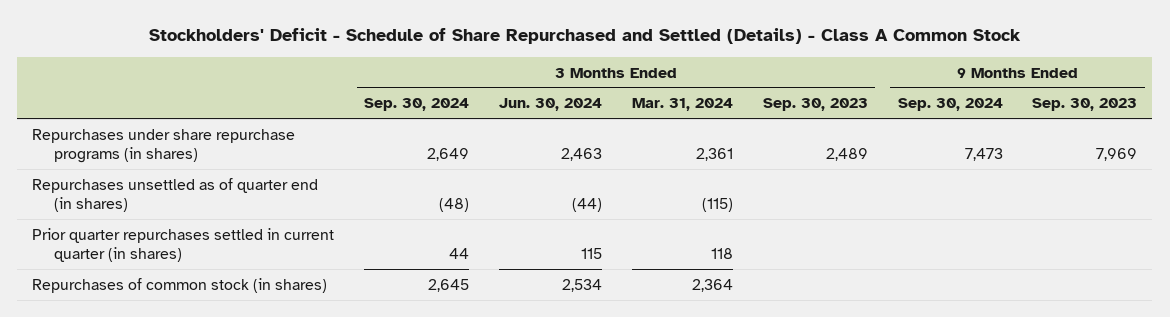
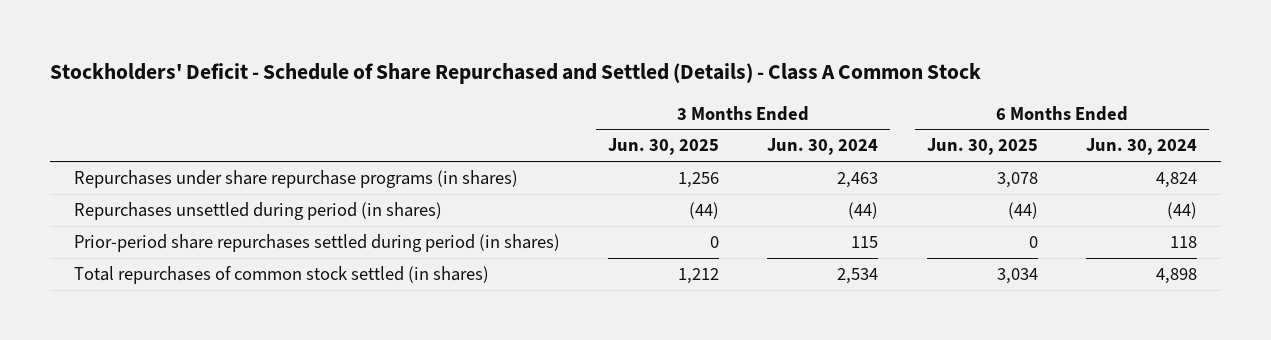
- | 3 Months Ended Sep. 30, 2024 | 3 Months Ended Jun. 30, 2024 | 3 Months Ended Mar. 31, 2024 | 3 Months Ended Sep. 30, 2023 | 9 Months Ended Sep. 30, 2024 | 9 Months Ended Sep. 30, 2023
+ | 3 Months Ended Jun. 30, 2025 | 3 Months Ended Jun. 30, 2024 | 6 Months Ended Jun. 30, 2025 | 6 Months Ended Jun. 30, 2024
- Repurchases unsettled as of quarter end (in shares) | (48) | (44) | (115) | | |
- Prior quarter repurchases settled in current quarter (in shares) | 44 | 115 | 118 | | |
- Repurchases of common stock (in shares) | 2,645 | 2,534 | 2,364 | | |
+ Repurchases unsettled during period (in shares) | (44) | (44) | (44) | (44)
+ Prior-period share repurchases settled during period (in shares) | 0 | 115 | 0 | 118
+ Total repurchases of common stock settled (in shares) | 1,212 | 2,534 | 3,034 | 4,898

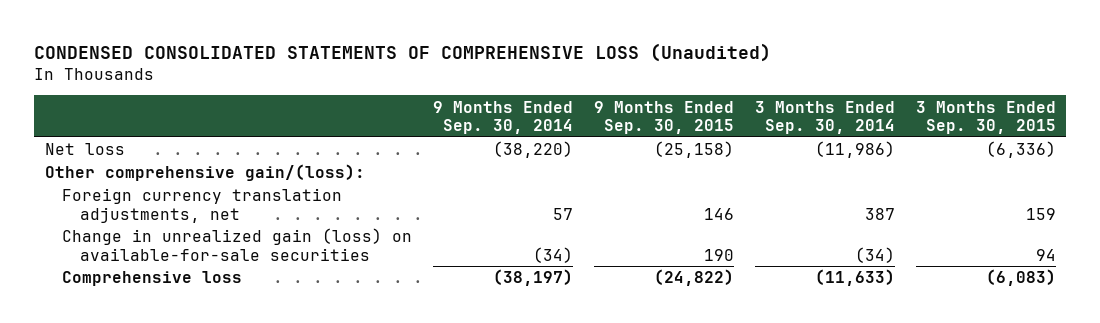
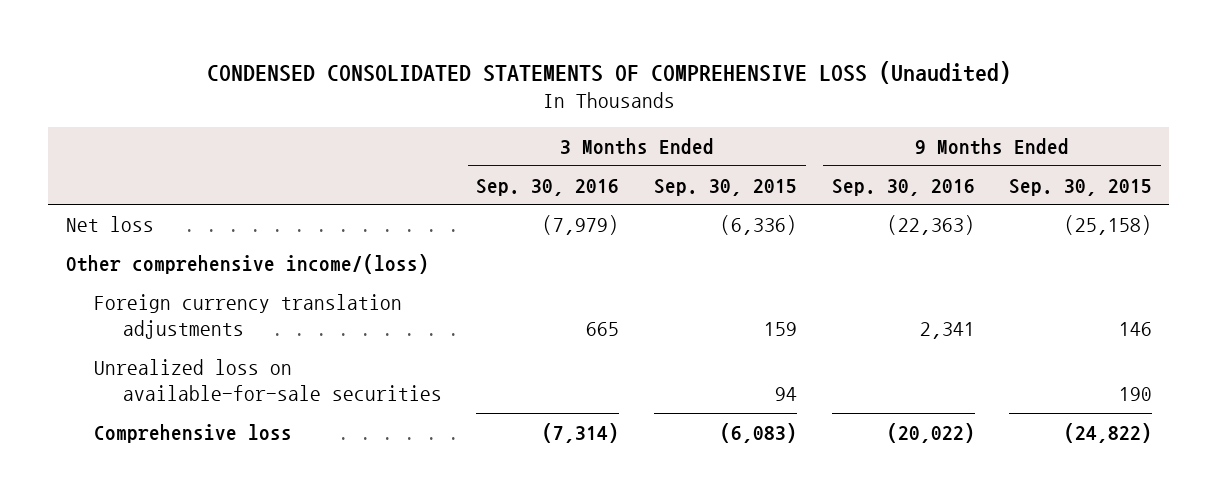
- | 9 Months Ended Sep. 30, 2014 | 9 Months Ended Sep. 30, 2015 | 3 Months Ended Sep. 30, 2014 | 3 Months Ended Sep. 30, 2015
+ | 3 Months Ended Sep. 30, 2016 | 3 Months Ended Sep. 30, 2015 | 9 Months Ended Sep. 30, 2016 | 9 Months Ended Sep. 30, 2015
- Other comprehensive gain/(loss):
- Foreign currency translation adjustments, net | 57 | 146 | 387 | 159
- Change in unrealized gain (loss) on available-for-sale securities | (34) | 190 | (34) | 94
+ Other comprehensive income/(loss)
+ Foreign currency translation adjustments | 665 | 159 | 2,341 | 146
+ Unrealized loss on available-for-sale securities | | 94 | | 190

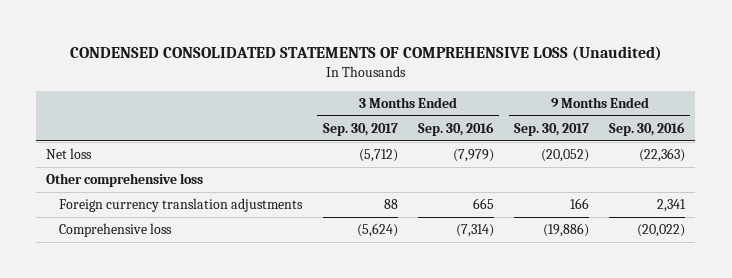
- | 3 Months Ended Sep. 30, 2016 | 3 Months Ended Sep. 30, 2015 | 9 Months Ended Sep. 30, 2016 | 9 Months Ended Sep. 30, 2015
+ | 3 Months Ended Sep. 30, 2017 | 3 Months Ended Sep. 30, 2016 | 9 Months Ended Sep. 30, 2017 | 9 Months Ended Sep. 30, 2016
- Other comprehensive income/(loss)
+ Other comprehensive loss
- Unrealized loss on available-for-sale securities | | 94 | | 190

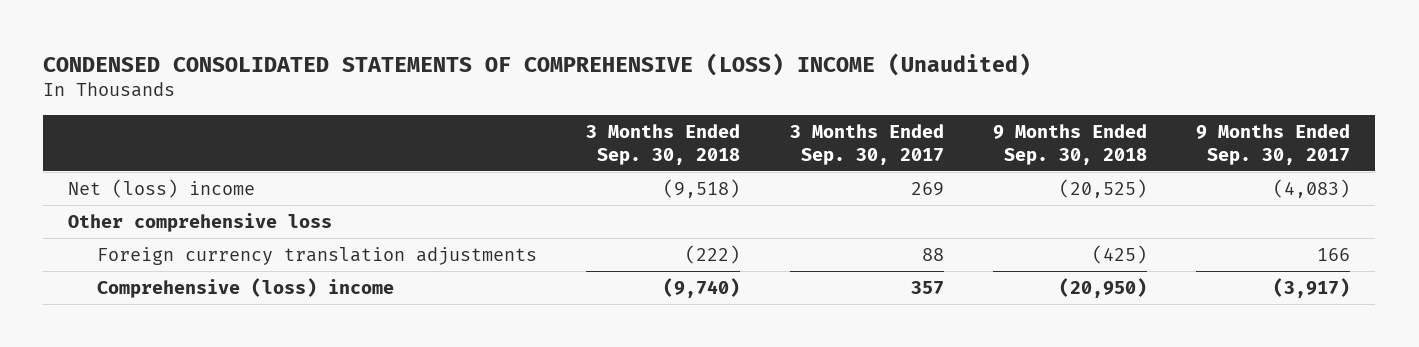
- CONDENSED CONSOLIDATED STATEMENTS OF COMPREHENSIVE LOSS (Unaudited)
+ CONDENSED CONSOLIDATED STATEMENTS OF COMPREHENSIVE (LOSS) INCOME (Unaudited)
- | 3 Months Ended Sep. 30, 2017 | 3 Months Ended Sep. 30, 2016 | 9 Months Ended Sep. 30, 2017 | 9 Months Ended Sep. 30, 2016
+ | 3 Months Ended Sep. 30, 2018 | 3 Months Ended Sep. 30, 2017 | 9 Months Ended Sep. 30, 2018 | 9 Months Ended Sep. 30, 2017
- Net loss | (5,712) | (7,979) | (20,052) | (22,363)
+ Net (loss) income | (9,518) | 269 | (20,525) | (4,083)
- Comprehensive loss | (5,624) | (7,314) | (19,886) | (20,022)
+ Comprehensive (loss) income | (9,740) | 357 | (20,950) | (3,917)

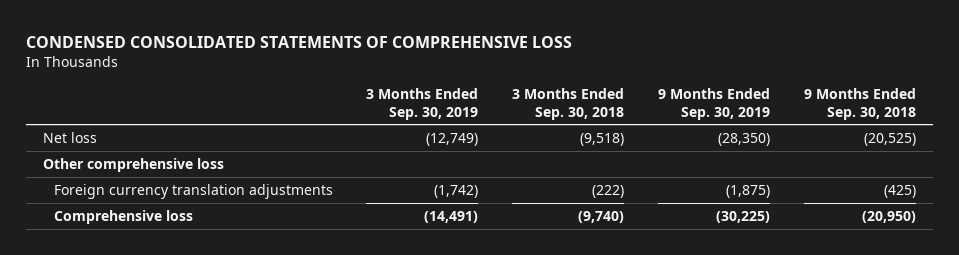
- CONDENSED CONSOLIDATED STATEMENTS OF COMPREHENSIVE (LOSS) INCOME (Unaudited)
+ CONDENSED CONSOLIDATED STATEMENTS OF COMPREHENSIVE LOSS
- | 3 Months Ended Sep. 30, 2018 | 3 Months Ended Sep. 30, 2017 | 9 Months Ended Sep. 30, 2018 | 9 Months Ended Sep. 30, 2017
+ | 3 Months Ended Sep. 30, 2019 | 3 Months Ended Sep. 30, 2018 | 9 Months Ended Sep. 30, 2019 | 9 Months Ended Sep. 30, 2018
- Net (loss) income | (9,518) | 269 | (20,525) | (4,083)
+ Net loss | (12,749) | (9,518) | (28,350) | (20,525)
- Comprehensive (loss) income | (9,740) | 357 | (20,950) | (3,917)
+ Comprehensive loss | (14,491) | (9,740) | (30,225) | (20,950)

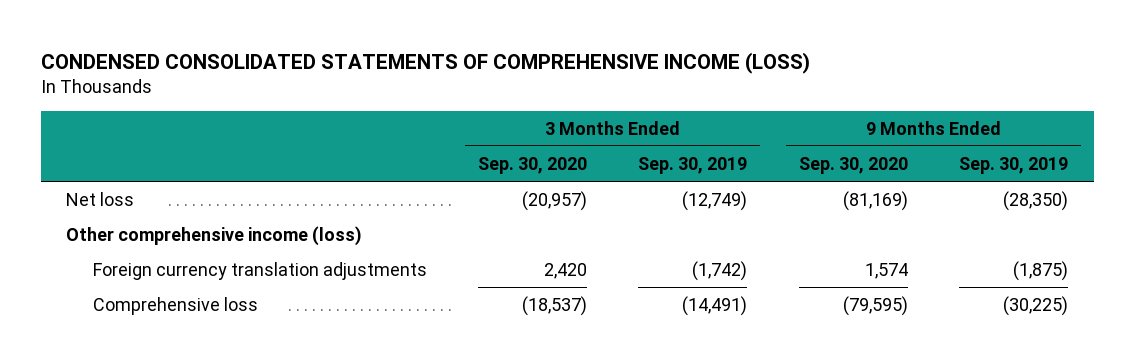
- CONDENSED CONSOLIDATED STATEMENTS OF COMPREHENSIVE LOSS
+ CONDENSED CONSOLIDATED STATEMENTS OF COMPREHENSIVE INCOME (LOSS)
- | 3 Months Ended Sep. 30, 2019 | 3 Months Ended Sep. 30, 2018 | 9 Months Ended Sep. 30, 2019 | 9 Months Ended Sep. 30, 2018
+ | 3 Months Ended Sep. 30, 2020 | 3 Months Ended Sep. 30, 2019 | 9 Months Ended Sep. 30, 2020 | 9 Months Ended Sep. 30, 2019
- Other comprehensive loss
+ Other comprehensive income (loss)

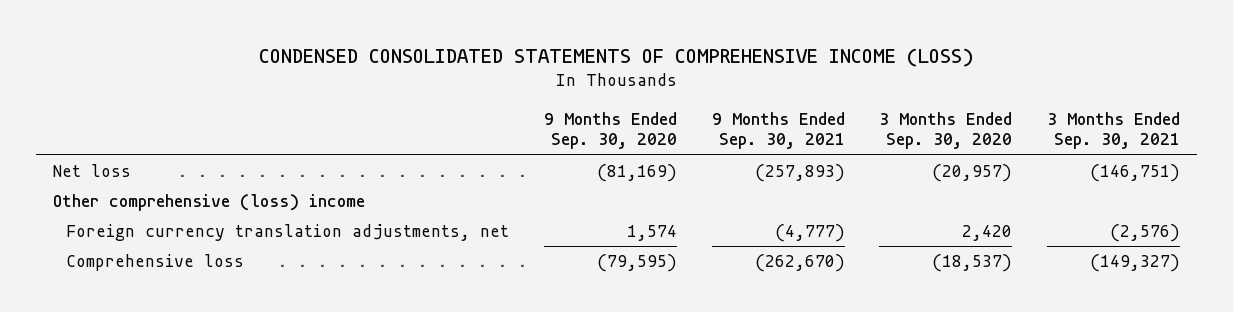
- | 3 Months Ended Sep. 30, 2020 | 3 Months Ended Sep. 30, 2019 | 9 Months Ended Sep. 30, 2020 | 9 Months Ended Sep. 30, 2019
+ | 9 Months Ended Sep. 30, 2020 | 9 Months Ended Sep. 30, 2021 | 3 Months Ended Sep. 30, 2020 | 3 Months Ended Sep. 30, 2021
- Other comprehensive income (loss)
- Foreign currency translation adjustments | 2,420 | (1,742) | 1,574 | (1,875)
+ Other comprehensive (loss) income
+ Foreign currency translation adjustments, net | 1,574 | (4,777) | 2,420 | (2,576)

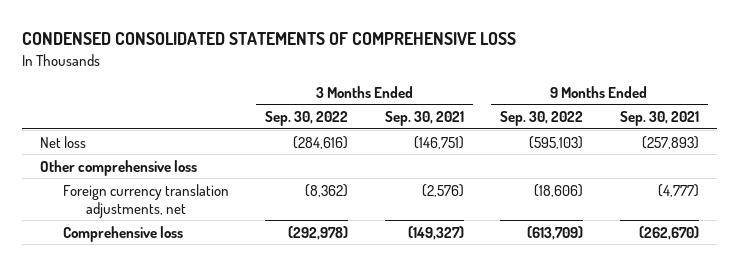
- CONDENSED CONSOLIDATED STATEMENTS OF COMPREHENSIVE INCOME (LOSS)
+ CONDENSED CONSOLIDATED STATEMENTS OF COMPREHENSIVE LOSS
- | 9 Months Ended Sep. 30, 2020 | 9 Months Ended Sep. 30, 2021 | 3 Months Ended Sep. 30, 2020 | 3 Months Ended Sep. 30, 2021
+ | 3 Months Ended Sep. 30, 2022 | 3 Months Ended Sep. 30, 2021 | 9 Months Ended Sep. 30, 2022 | 9 Months Ended Sep. 30, 2021
- Other comprehensive (loss) income
+ Other comprehensive loss

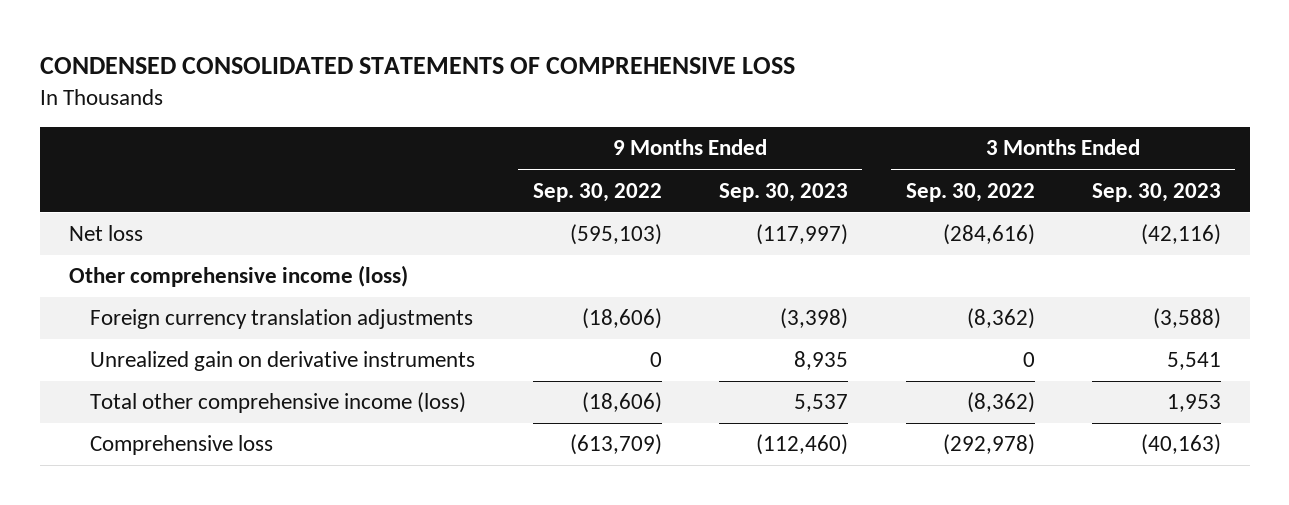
- | 3 Months Ended Sep. 30, 2022 | 3 Months Ended Sep. 30, 2021 | 9 Months Ended Sep. 30, 2022 | 9 Months Ended Sep. 30, 2021
+ | 9 Months Ended Sep. 30, 2022 | 9 Months Ended Sep. 30, 2023 | 3 Months Ended Sep. 30, 2022 | 3 Months Ended Sep. 30, 2023
- Other comprehensive loss
- Foreign currency translation adjustments, net | (8,362) | (2,576) | (18,606) | (4,777)
+ Other comprehensive income (loss)
+ Foreign currency translation adjustments | (18,606) | (3,398) | (8,362) | (3,588)
+ Unrealized gain on derivative instruments | 0 | 8,935 | 0 | 5,541
+ Total other comprehensive income (loss) | (18,606) | 5,537 | (8,362) | 1,953

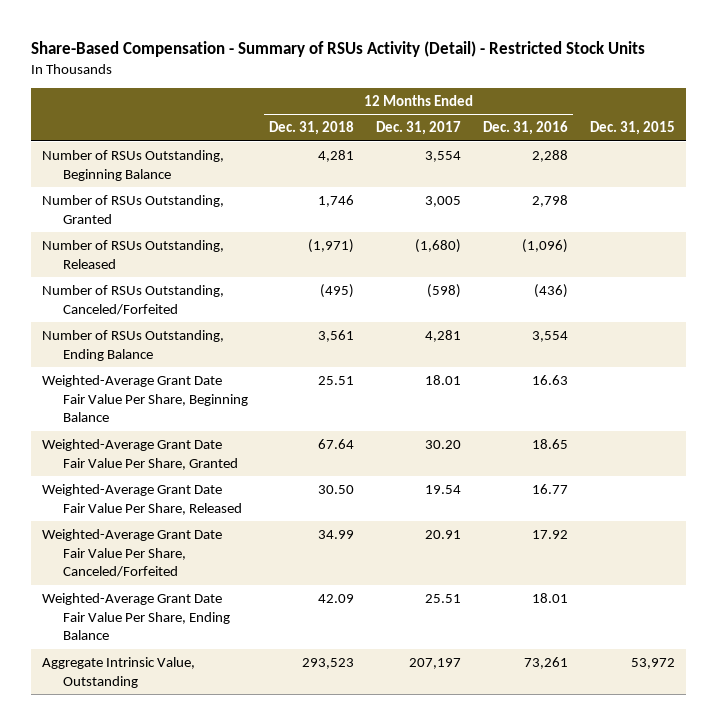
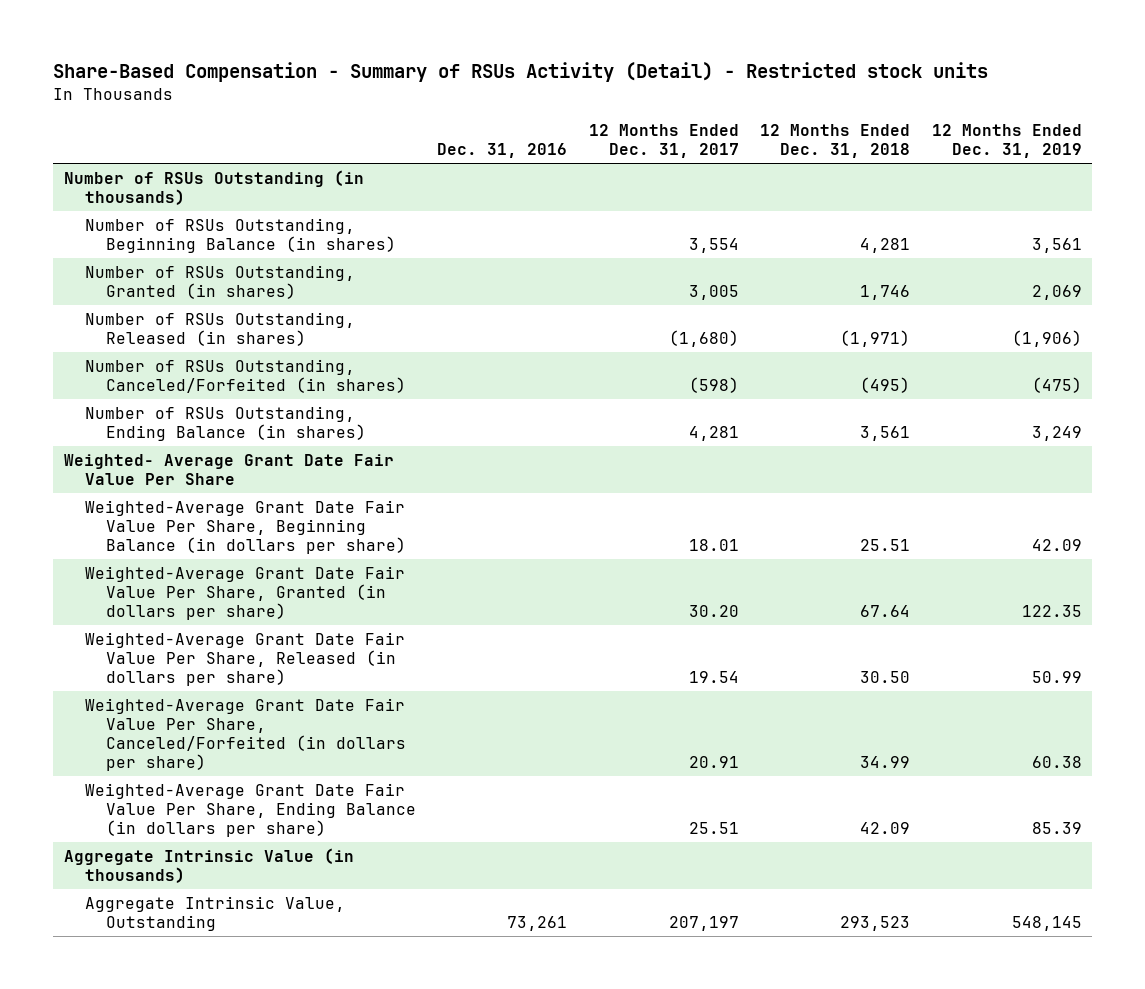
- Share-Based Compensation - Summary of RSUs Activity (Detail) - Restricted Stock Units
+ Share-Based Compensation - Summary of RSUs Activity (Detail) - Restricted stock units
- | 12 Months Ended Dec. 31, 2018 | 12 Months Ended Dec. 31, 2017 | 12 Months Ended Dec. 31, 2016 | Dec. 31, 2015
+ | Dec. 31, 2016 | 12 Months Ended Dec. 31, 2017 | 12 Months Ended Dec. 31, 2018 | 12 Months Ended Dec. 31, 2019
- Number of RSUs Outstanding, Beginning Balance | 4,281 | 3,554 | 2,288 |
- Number of RSUs Outstanding, Granted | 1,746 | 3,005 | 2,798 |
- Number of RSUs Outstanding, Released | (1,971) | (1,680) | (1,096) |
- Number of RSUs Outstanding, Canceled/Forfeited | (495) | (598) | (436) |
- Number of RSUs Outstanding, Ending Balance | 3,561 | 4,281 | 3,554 |
- Weighted-Average Grant Date Fair Value Per Share, Beginning Balance | 25.51 | 18.01 | 16.63 |
- Weighted-Average Grant Date Fair Value Per Share, Granted | 67.64 | 30.20 | 18.65 |
- Weighted-Average Grant Date Fair Value Per Share, Released | 30.50 | 19.54 | 16.77 |
- Weighted-Average Grant Date Fair Value Per Share, Canceled/Forfeited | 34.99 | 20.91 | 17.92 |
- Weighted-Average Grant Date Fair Value Per Share, Ending Balance | 42.09 | 25.51 | 18.01 |
+ Number of RSUs Outstanding (in thousands)
+ Number of RSUs Outstanding, Beginning Balance (in shares) | | 3,554 | 4,281 | 3,561
+ Number of RSUs Outstanding, Granted (in shares) | | 3,005 | 1,746 | 2,069
+ Number of RSUs Outstanding, Released (in shares) | | (1,680) | (1,971) | (1,906)
+ Number of RSUs Outstanding, Canceled/Forfeited (in shares) | | (598) | (495) | (475)
+ Number of RSUs Outstanding, Ending Balance (in shares) | | 4,281 | 3,561 | 3,249
+ Weighted- Average Grant Date Fair Value Per Share
+ Weighted-Average Grant Date Fair Value Per Share, Beginning Balance (in dollars per share) | | 18.01 | 25.51 | 42.09
+ Weighted-Average Grant Date Fair Value Per Share, Granted (in dollars per share) | | 30.20 | 67.64 | 122.35
+ Weighted-Average Grant Date Fair Value Per Share, Released (in dollars per share) | | 19.54 | 30.50 | 50.99
+ Weighted-Average Grant Date Fair Value Per Share, Canceled/Forfeited (in dollars per share) | | 20.91 | 34.99 | 60.38
+ Weighted-Average Grant Date Fair Value Per Share, Ending Balance (in dollars per share) | | 25.51 | 42.09 | 85.39
+ Aggregate Intrinsic Value (in thousands)

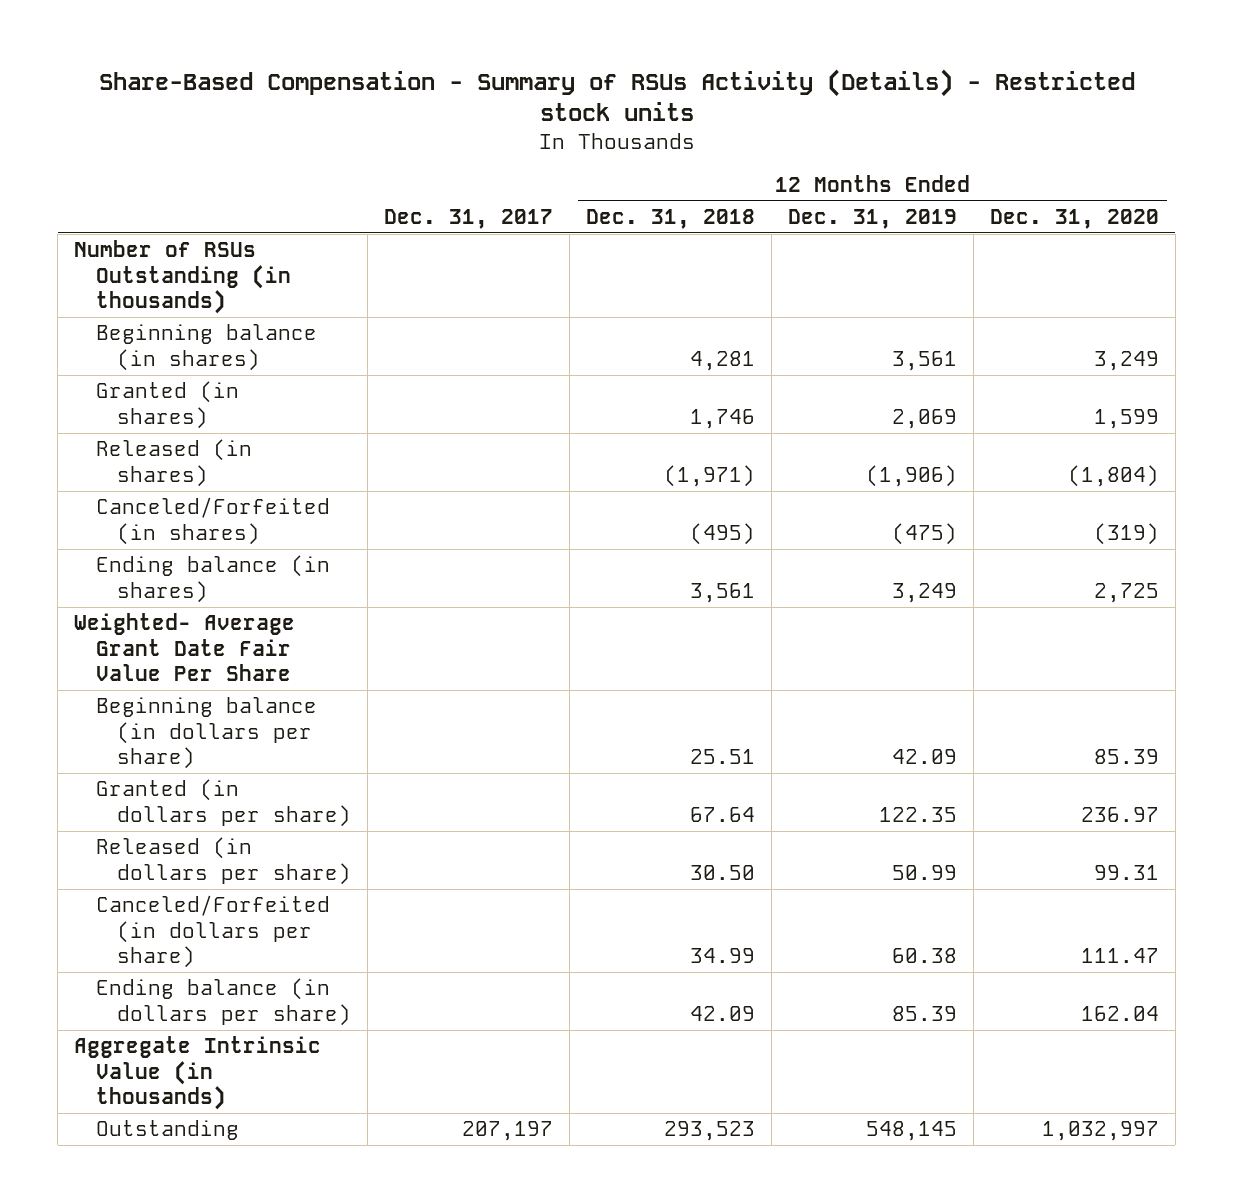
- Share-Based Compensation - Summary of RSUs Activity (Detail) - Restricted stock units
+ Share-Based Compensation - Summary of RSUs Activity (Details) - Restricted stock units
- | Dec. 31, 2016 | 12 Months Ended Dec. 31, 2017 | 12 Months Ended Dec. 31, 2018 | 12 Months Ended Dec. 31, 2019
+ | Dec. 31, 2017 | 12 Months Ended Dec. 31, 2018 | 12 Months Ended Dec. 31, 2019 | 12 Months Ended Dec. 31, 2020
- Number of RSUs Outstanding, Beginning Balance (in shares) | | 3,554 | 4,281 | 3,561
- Number of RSUs Outstanding, Granted (in shares) | | 3,005 | 1,746 | 2,069
- Number of RSUs Outstanding, Released (in shares) | | (1,680) | (1,971) | (1,906)
- Number of RSUs Outstanding, Canceled/Forfeited (in shares) | | (598) | (495) | (475)
- Number of RSUs Outstanding, Ending Balance (in shares) | | 4,281 | 3,561 | 3,249
+ Beginning balance (in shares) | | 4,281 | 3,561 | 3,249
+ Granted (in shares) | | 1,746 | 2,069 | 1,599
+ Released (in shares) | | (1,971) | (1,906) | (1,804)
+ Canceled/Forfeited (in shares) | | (495) | (475) | (319)
+ Ending balance (in shares) | | 3,561 | 3,249 | 2,725
- Weighted-Average Grant Date Fair Value Per Share, Beginning Balance (in dollars per share) | | 18.01 | 25.51 | 42.09
- Weighted-Average Grant Date Fair Value Per Share, Granted (in dollars per share) | | 30.20 | 67.64 | 122.35
- Weighted-Average Grant Date Fair Value Per Share, Released (in dollars per share) | | 19.54 | 30.50 | 50.99
- Weighted-Average Grant Date Fair Value Per Share, Canceled/Forfeited (in dollars per share) | | 20.91 | 34.99 | 60.38
- Weighted-Average Grant Date Fair Value Per Share, Ending Balance (in dollars per share) | | 25.51 | 42.09 | 85.39
+ Beginning balance (in dollars per share) | | 25.51 | 42.09 | 85.39
+ Granted (in dollars per share) | | 67.64 | 122.35 | 236.97
+ Released (in dollars per share) | | 30.50 | 50.99 | 99.31
+ Canceled/Forfeited (in dollars per share) | | 34.99 | 60.38 | 111.47
+ Ending balance (in dollars per share) | | 42.09 | 85.39 | 162.04
- Aggregate Intrinsic Value, Outstanding | 73,261 | 207,197 | 293,523 | 548,145
+ Outstanding | 207,197 | 293,523 | 548,145 | 1,032,997

